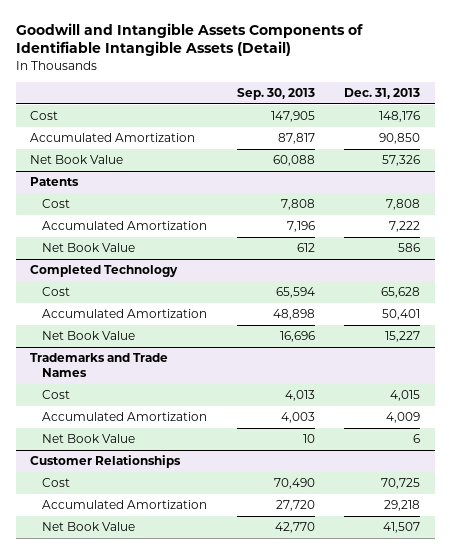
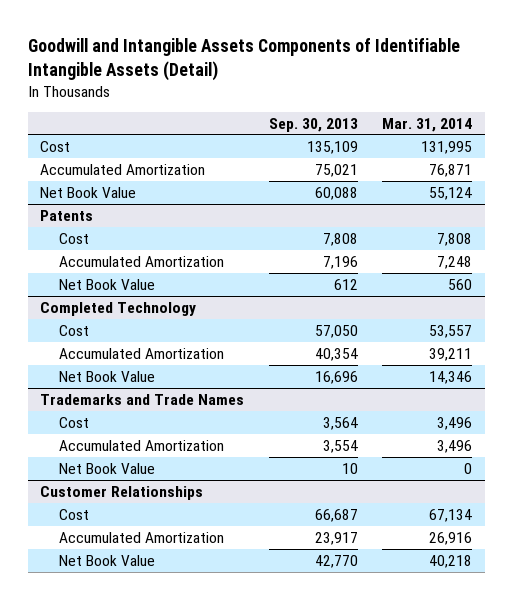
- | Sep. 30, 2013 | Dec. 31, 2013
+ | Sep. 30, 2013 | Mar. 31, 2014
- Cost | 147,905 | 148,176
- Accumulated Amortization | 87,817 | 90,850
+ Cost | 135,109 | 131,995
+ Accumulated Amortization | 75,021 | 76,871
@ Completed Technology
- Cost | 65,594 | 65,628
- Accumulated Amortization | 48,898 | 50,401
+ Cost | 57,050 | 53,557
+ Accumulated Amortization | 40,354 | 39,211
@ Trademarks and Trade Names
- Cost | 4,013 | 4,015
- Accumulated Amortization | 4,003 | 4,009
+ Cost | 3,564 | 3,496
+ Accumulated Amortization | 3,554 | 3,496
@ Customer Relationships
- Cost | 70,490 | 70,725
- Accumulated Amortization | 27,720 | 29,218
+ Cost | 66,687 | 67,134
+ Accumulated Amortization | 23,917 | 26,916

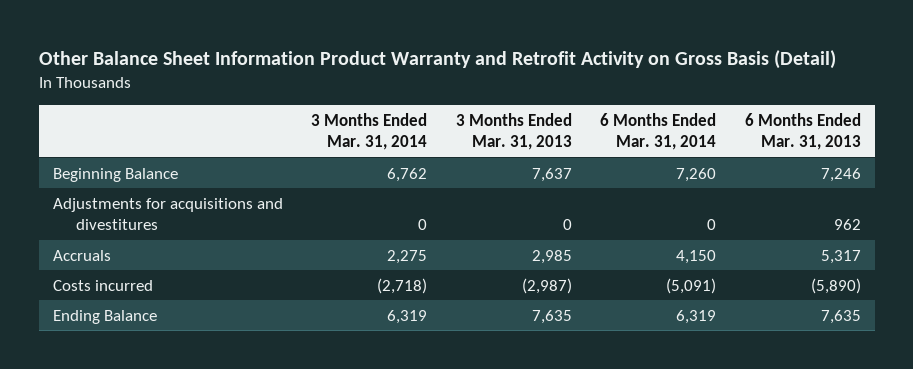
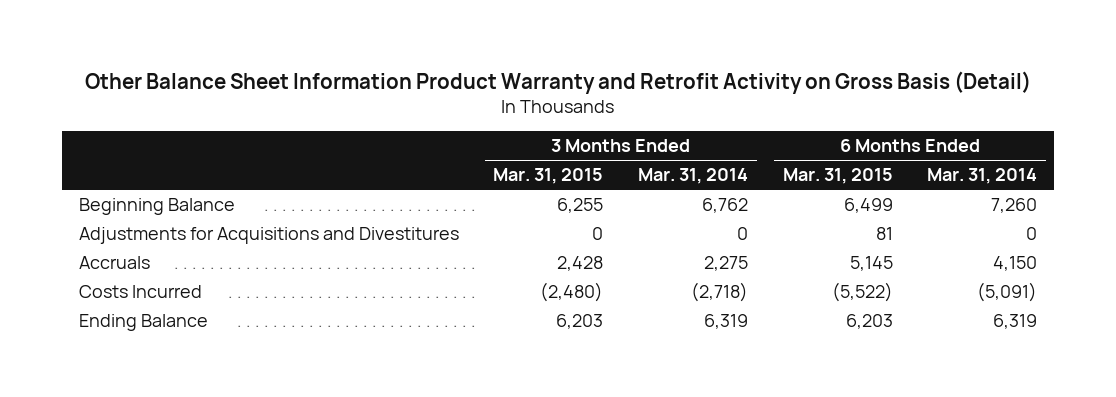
- | 3 Months Ended Mar. 31, 2014 | 3 Months Ended Mar. 31, 2013 | 6 Months Ended Mar. 31, 2014 | 6 Months Ended Mar. 31, 2013
+ | 3 Months Ended Mar. 31, 2015 | 3 Months Ended Mar. 31, 2014 | 6 Months Ended Mar. 31, 2015 | 6 Months Ended Mar. 31, 2014
- Adjustments for acquisitions and divestitures | 0 | 0 | 0 | 962
+ Adjustments for Acquisitions and Divestitures | 0 | 0 | 81 | 0
- Costs incurred | (2,718) | (2,987) | (5,091) | (5,890)
+ Costs Incurred | (2,480) | (2,718) | (5,522) | (5,091)

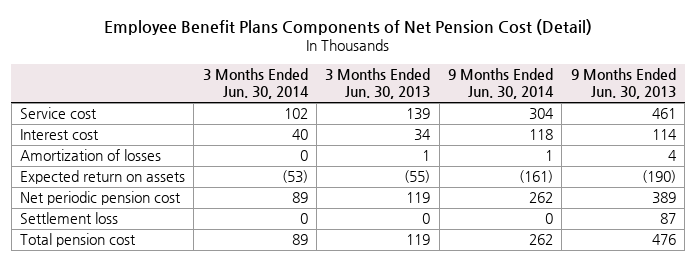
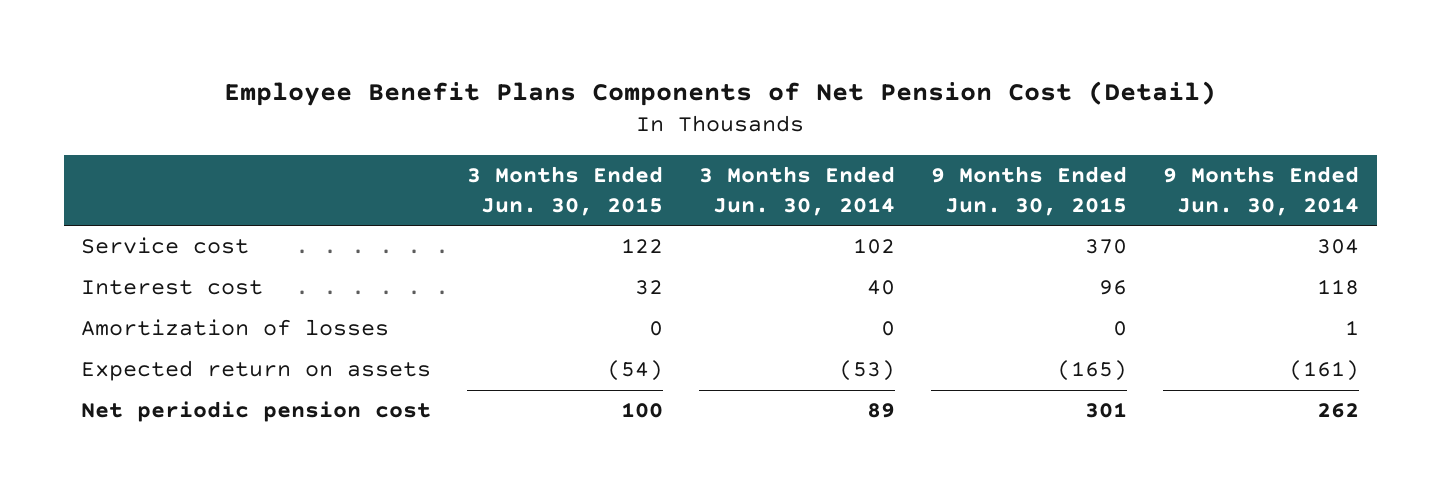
- | 3 Months Ended Jun. 30, 2014 | 3 Months Ended Jun. 30, 2013 | 9 Months Ended Jun. 30, 2014 | 9 Months Ended Jun. 30, 2013
+ | 3 Months Ended Jun. 30, 2015 | 3 Months Ended Jun. 30, 2014 | 9 Months Ended Jun. 30, 2015 | 9 Months Ended Jun. 30, 2014
- Settlement loss | 0 | 0 | 0 | 87
- Total pension cost | 89 | 119 | 262 | 476

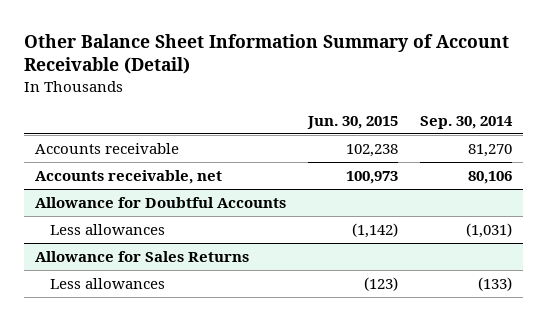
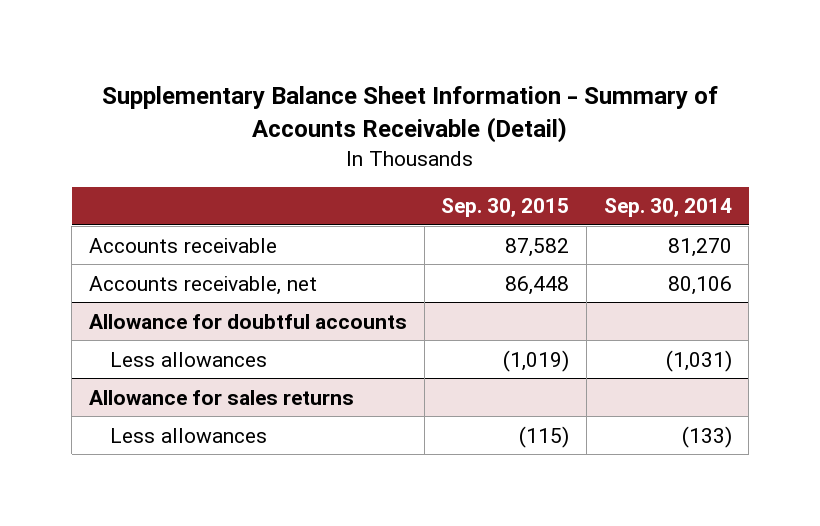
- Other Balance Sheet Information Summary of Account Receivable (Detail)
+ Supplementary Balance Sheet Information - Summary of Accounts Receivable (Detail)
- | Jun. 30, 2015 | Sep. 30, 2014
+ | Sep. 30, 2015 | Sep. 30, 2014
- Allowance for Doubtful Accounts
+ Allowance for doubtful accounts
- Allowance for Sales Returns
+ Allowance for sales returns

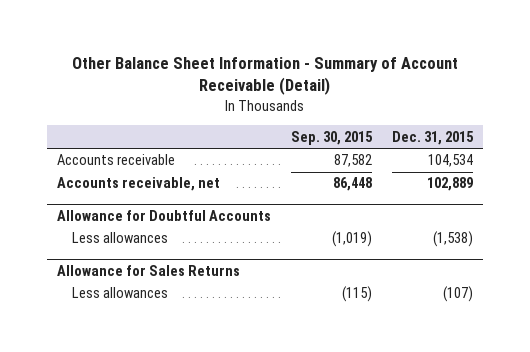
- Supplementary Balance Sheet Information - Summary of Accounts Receivable (Detail)
+ Other Balance Sheet Information - Summary of Account Receivable (Detail)
- | Sep. 30, 2015 | Sep. 30, 2014
+ | Sep. 30, 2015 | Dec. 31, 2015
- Allowance for doubtful accounts
+ Allowance for Doubtful Accounts
- Allowance for sales returns
+ Allowance for Sales Returns

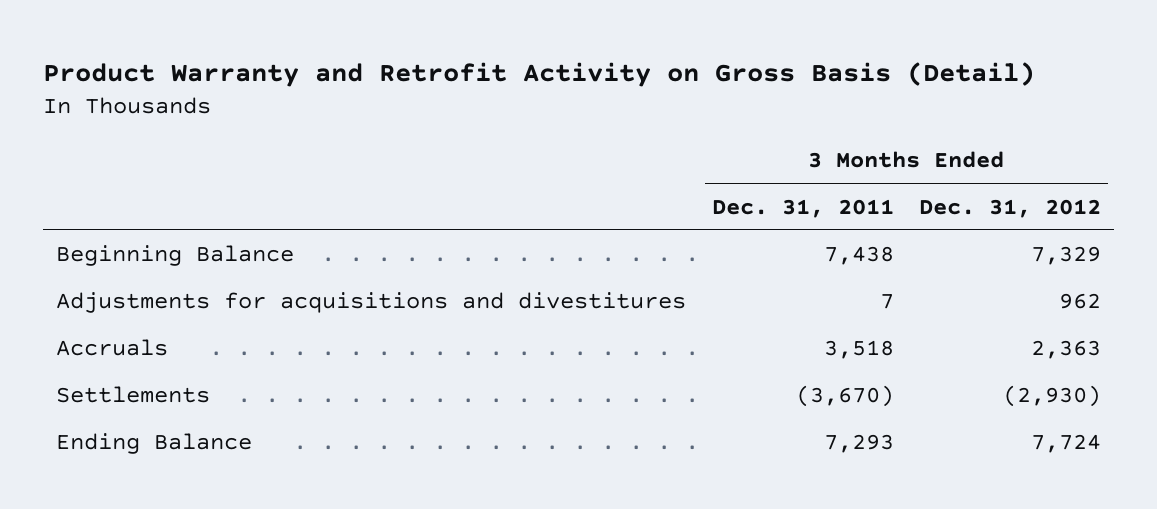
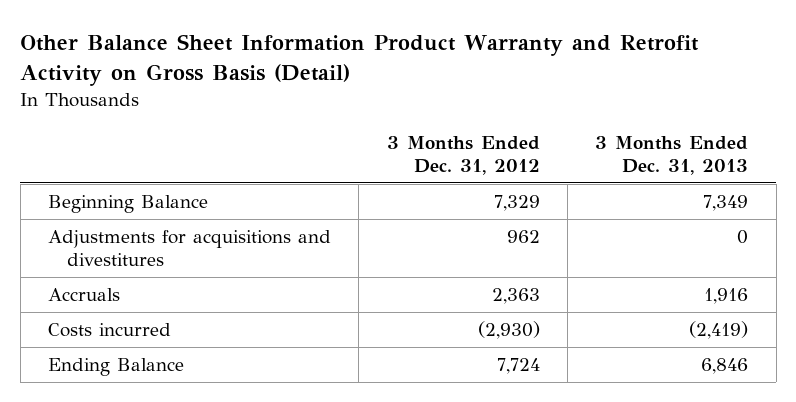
- Product Warranty and Retrofit Activity on Gross Basis (Detail)
+ Other Balance Sheet Information Product Warranty and Retrofit Activity on Gross Basis (Detail)
- | 3 Months Ended Dec. 31, 2011 | 3 Months Ended Dec. 31, 2012
+ | 3 Months Ended Dec. 31, 2012 | 3 Months Ended Dec. 31, 2013
- Settlements | (3,670) | (2,930)
+ Costs incurred | (2,930) | (2,419)

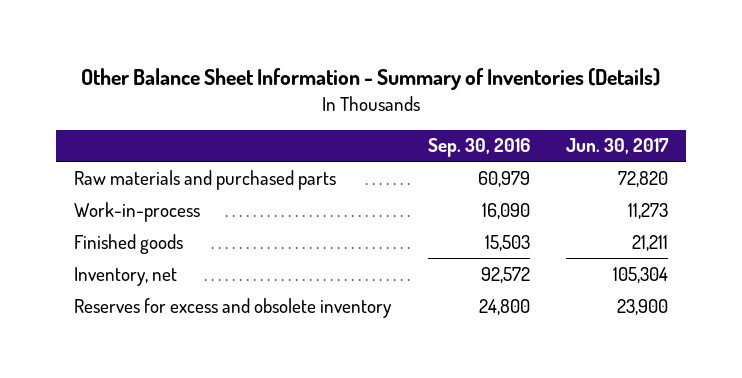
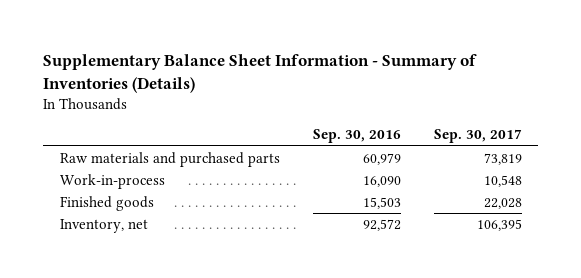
- Other Balance Sheet Information - Summary of Inventories (Details)
+ Supplementary Balance Sheet Information - Summary of Inventories (Details)
- | Sep. 30, 2016 | Jun. 30, 2017
+ | Sep. 30, 2016 | Sep. 30, 2017
- Reserves for excess and obsolete inventory | 24,800 | 23,900

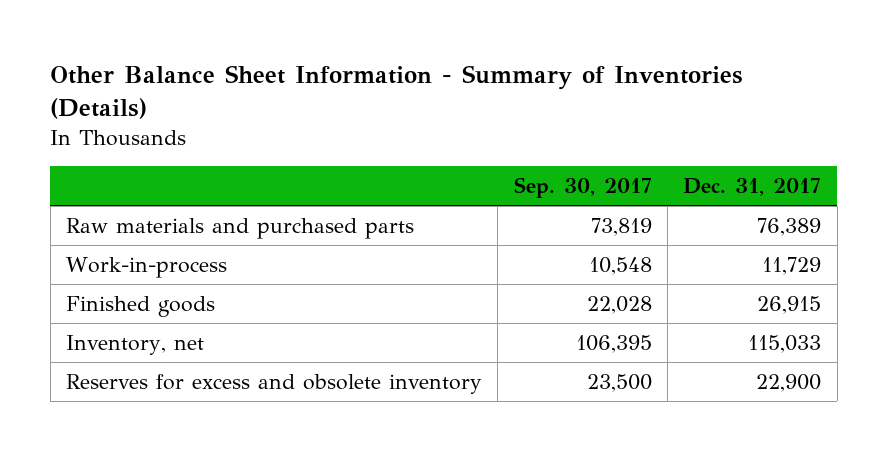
- Supplementary Balance Sheet Information - Summary of Inventories (Details)
+ Other Balance Sheet Information - Summary of Inventories (Details)
- | Sep. 30, 2016 | Sep. 30, 2017
+ | Sep. 30, 2017 | Dec. 31, 2017
+ Reserves for excess and obsolete inventory | 23,500 | 22,900

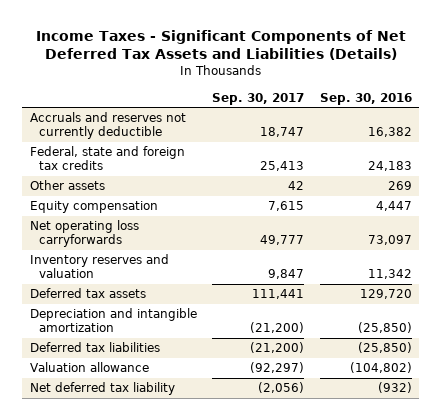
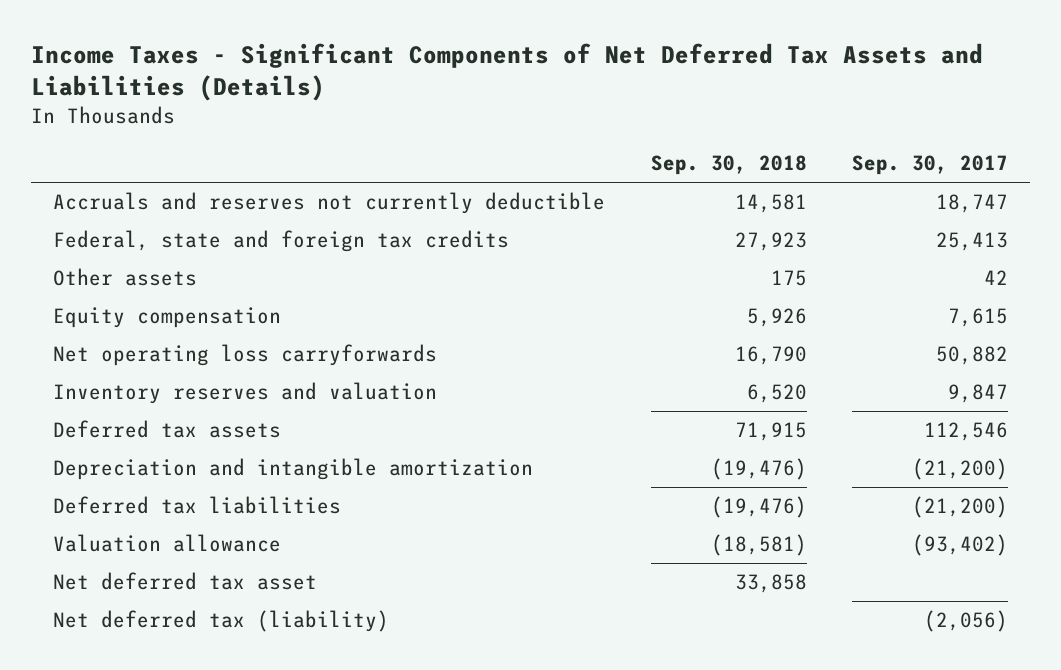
- | Sep. 30, 2017 | Sep. 30, 2016
+ | Sep. 30, 2018 | Sep. 30, 2017
- Net operating loss carryforwards | 49,777 | 73,097
+ Net operating loss carryforwards | 16,790 | 50,882
- Deferred tax assets | 111,441 | 129,720
+ Deferred tax assets | 71,915 | 112,546
- Valuation allowance | (92,297) | (104,802)
- Net deferred tax liability | (2,056) | (932)
+ Valuation allowance | (18,581) | (93,402)
+ Net deferred tax asset | 33,858 |
+ Net deferred tax (liability) | | (2,056)

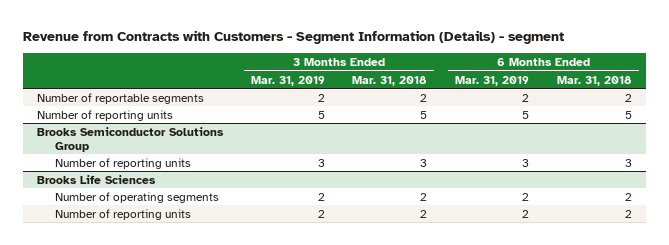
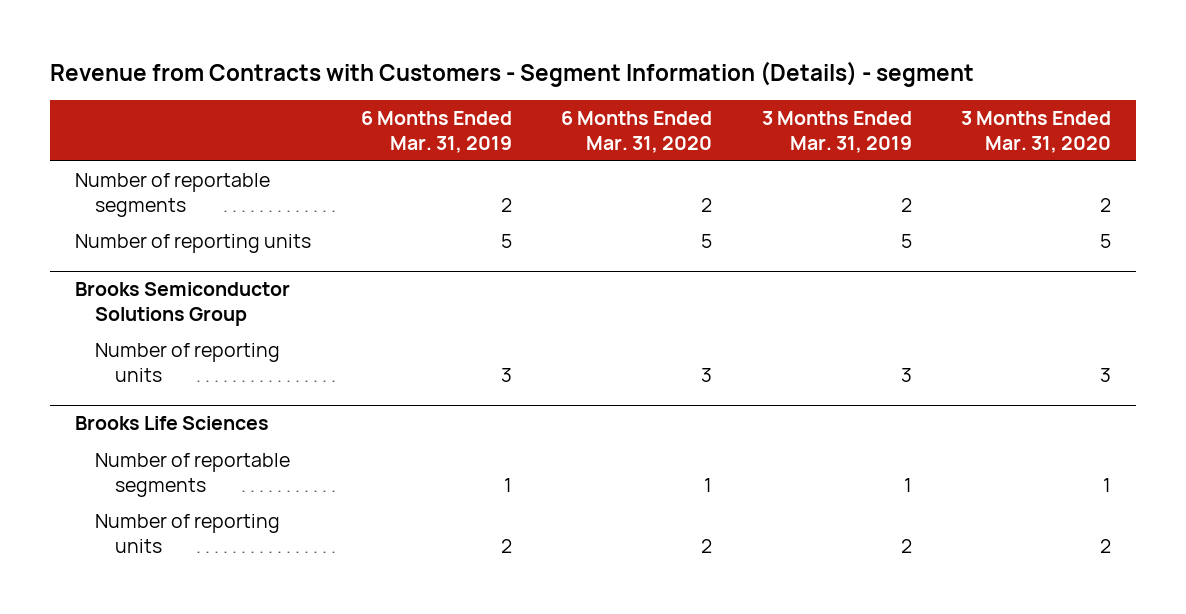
- | 3 Months Ended Mar. 31, 2019 | 3 Months Ended Mar. 31, 2018 | 6 Months Ended Mar. 31, 2019 | 6 Months Ended Mar. 31, 2018
+ | 6 Months Ended Mar. 31, 2019 | 6 Months Ended Mar. 31, 2020 | 3 Months Ended Mar. 31, 2019 | 3 Months Ended Mar. 31, 2020
@ Brooks Life Sciences
- Number of operating segments | 2 | 2 | 2 | 2
+ Number of reportable segments | 1 | 1 | 1 | 1

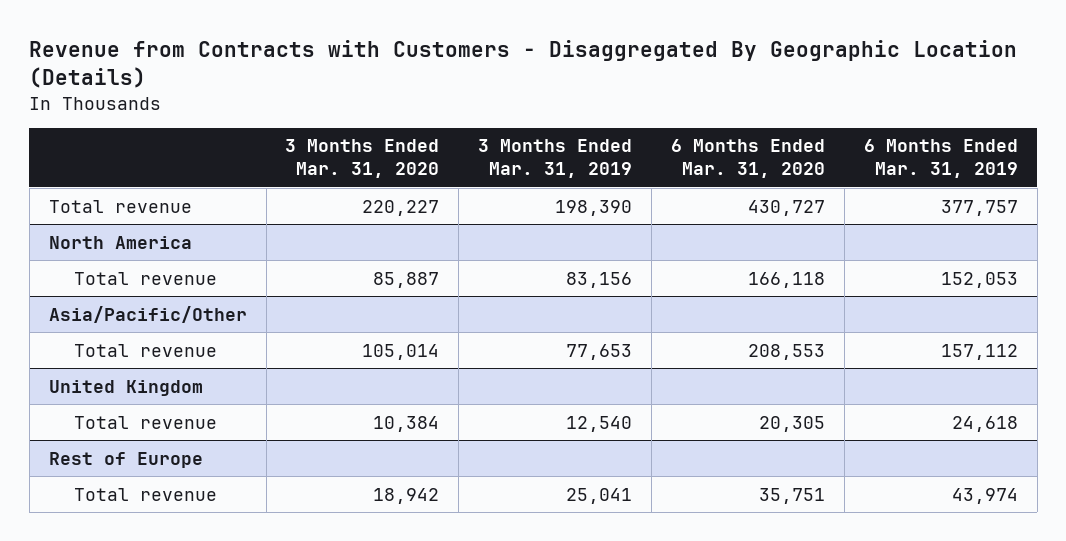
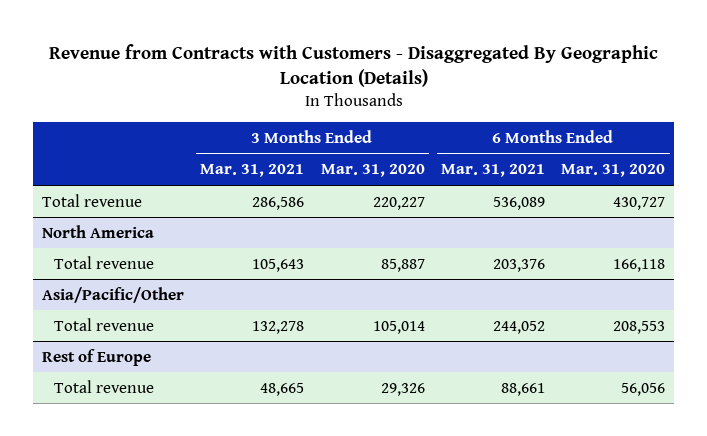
- | 3 Months Ended Mar. 31, 2020 | 3 Months Ended Mar. 31, 2019 | 6 Months Ended Mar. 31, 2020 | 6 Months Ended Mar. 31, 2019
+ | 3 Months Ended Mar. 31, 2021 | 3 Months Ended Mar. 31, 2020 | 6 Months Ended Mar. 31, 2021 | 6 Months Ended Mar. 31, 2020
- United Kingdom
- Total revenue | 10,384 | 12,540 | 20,305 | 24,618
@ Rest of Europe
- Total revenue | 18,942 | 25,041 | 35,751 | 43,974
+ Total revenue | 48,665 | 29,326 | 88,661 | 56,056

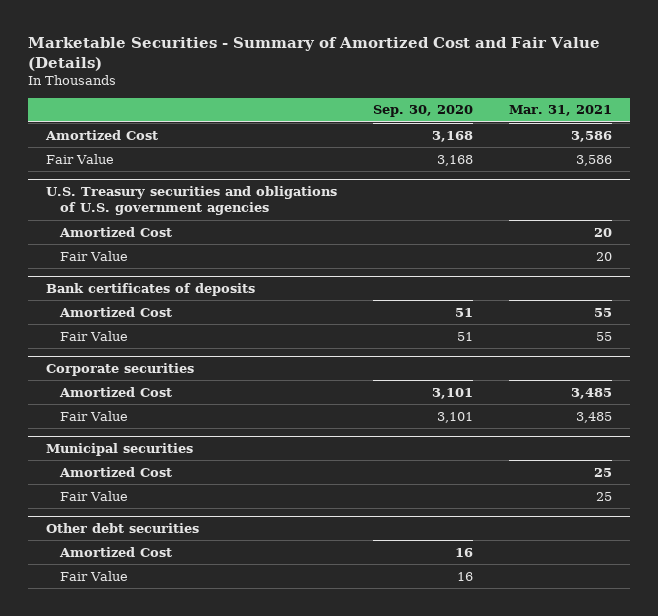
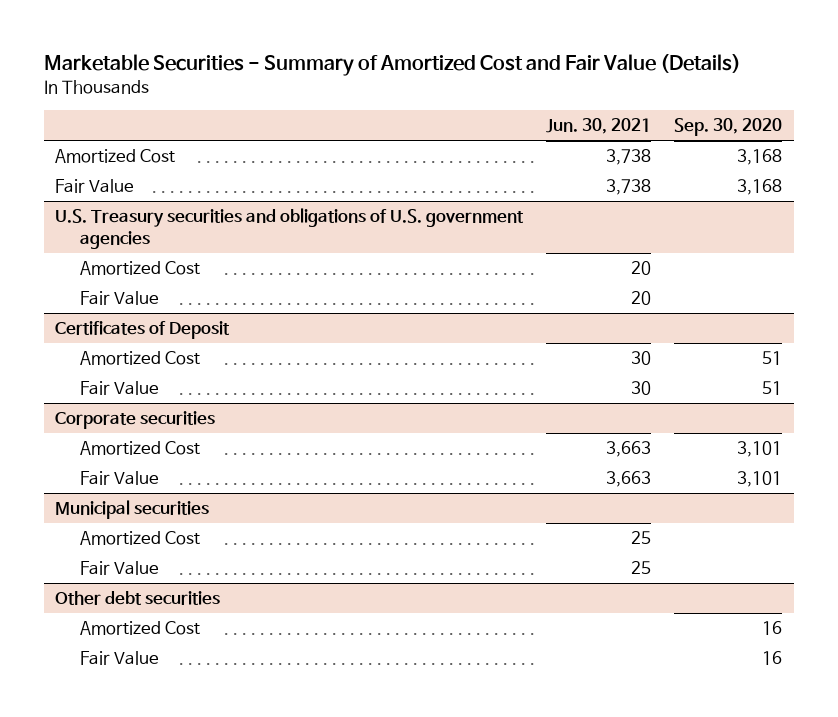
- | Sep. 30, 2020 | Mar. 31, 2021
+ | Jun. 30, 2021 | Sep. 30, 2020
- Bank certificates of deposits
+ Certificates of Deposit

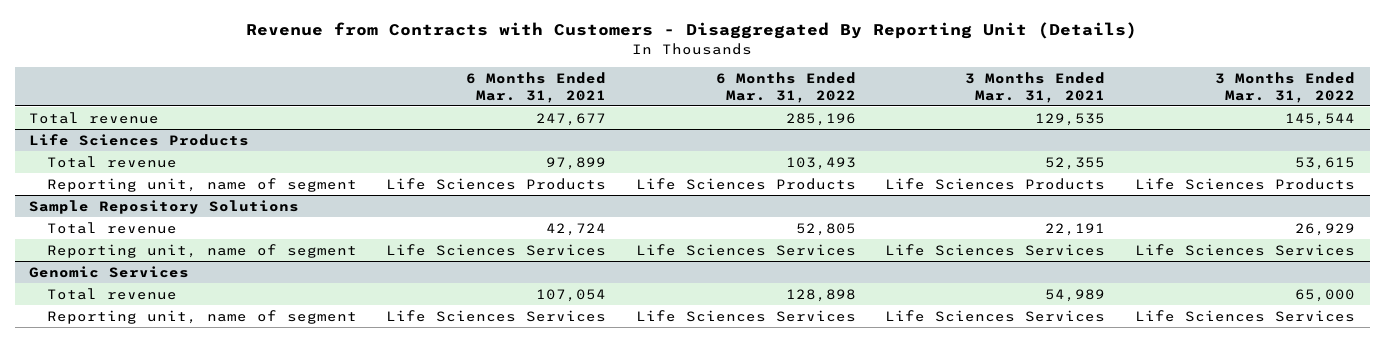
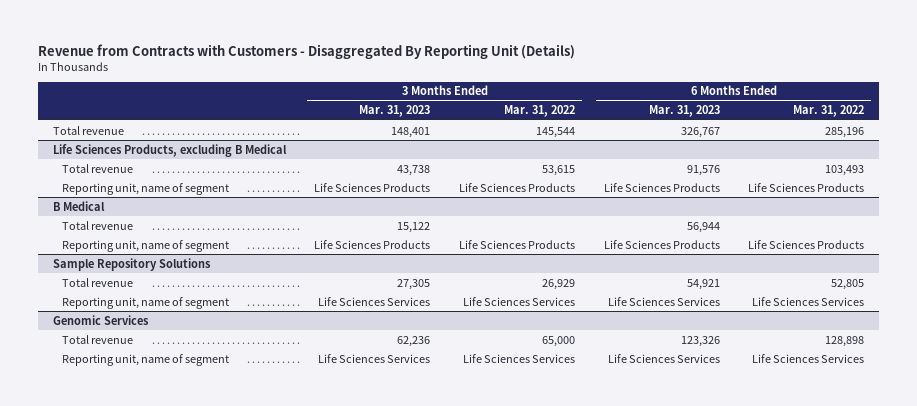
- | 6 Months Ended Mar. 31, 2021 | 6 Months Ended Mar. 31, 2022 | 3 Months Ended Mar. 31, 2021 | 3 Months Ended Mar. 31, 2022
+ | 3 Months Ended Mar. 31, 2023 | 3 Months Ended Mar. 31, 2022 | 6 Months Ended Mar. 31, 2023 | 6 Months Ended Mar. 31, 2022
- Life Sciences Products
+ Life Sciences Products, excluding B Medical
+ B Medical
+ Total revenue | 15,122 | | 56,944 |
+ Reporting unit, name of segment | Life Sciences Products | Life Sciences Products | Life Sciences Products | Life Sciences Products

